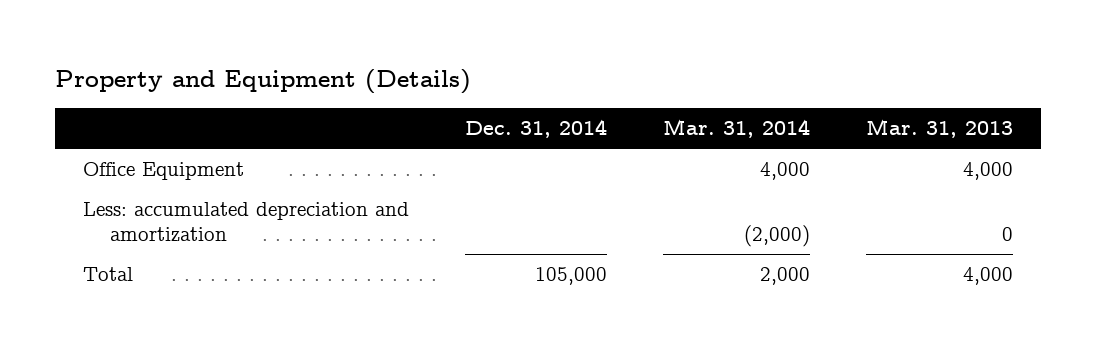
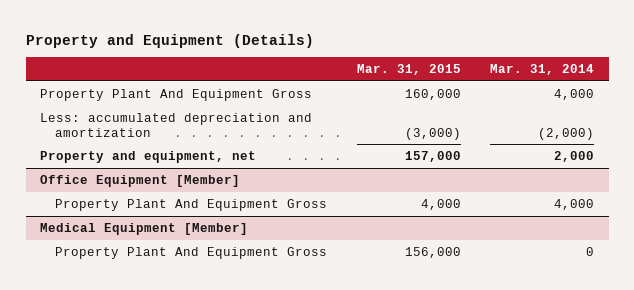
- | Dec. 31, 2014 | Mar. 31, 2014 | Mar. 31, 2013
+ | Mar. 31, 2015 | Mar. 31, 2014
- Office Equipment | | 4,000 | 4,000
+ Property Plant And Equipment Gross | 160,000 | 4,000
- Total | 105,000 | 2,000 | 4,000
+ Property and equipment, net | 157,000 | 2,000
+ Office Equipment [Member]
+ Property Plant And Equipment Gross | 4,000 | 4,000
+ Medical Equipment [Member]
+ Property Plant And Equipment Gross | 156,000 | 0

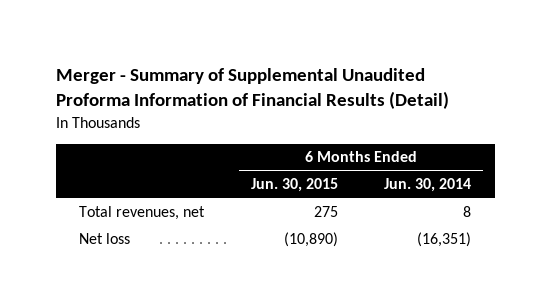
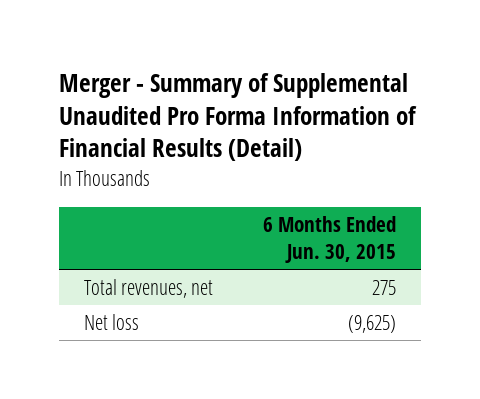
- Merger - Summary of Supplemental Unaudited Proforma Information of Financial Results (Detail)
+ Merger - Summary of Supplemental Unaudited Pro Forma Information of Financial Results (Detail)
- | 6 Months Ended Jun. 30, 2015 | 6 Months Ended Jun. 30, 2014
+ | 6 Months Ended Jun. 30, 2015
- Net loss | (10,890) | (16,351)
+ Net loss | (9,625)

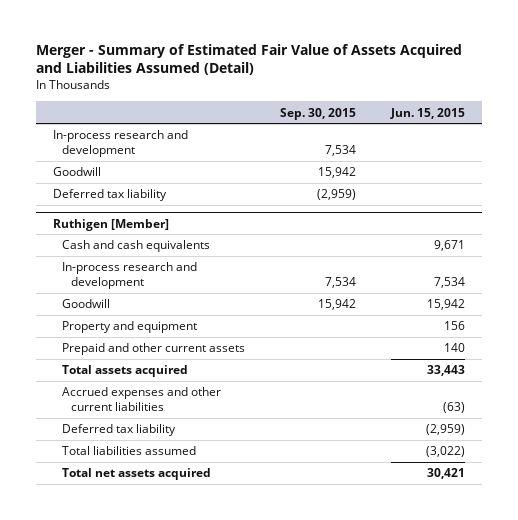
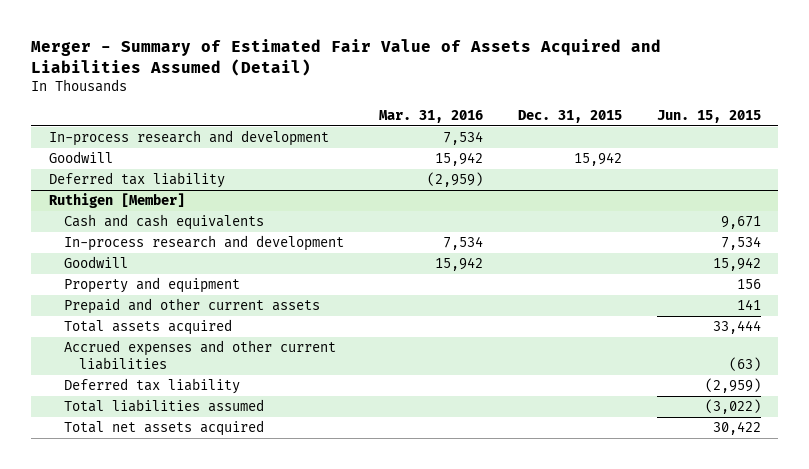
- | Sep. 30, 2015 | Jun. 15, 2015
+ | Mar. 31, 2016 | Dec. 31, 2015 | Jun. 15, 2015
@ Ruthigen [Member]
- Prepaid and other current assets | | 140
- Total assets acquired | | 33,443
+ Prepaid and other current assets | | | 141
+ Total assets acquired | | | 33,444
- Total net assets acquired | | 30,421
+ Total net assets acquired | | | 30,422

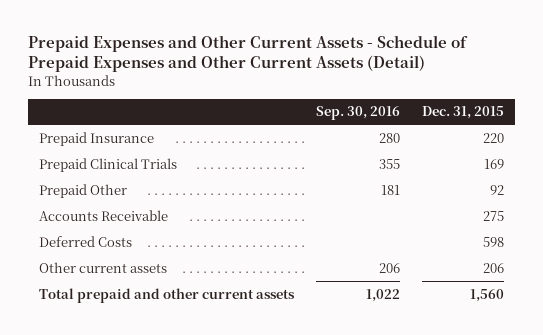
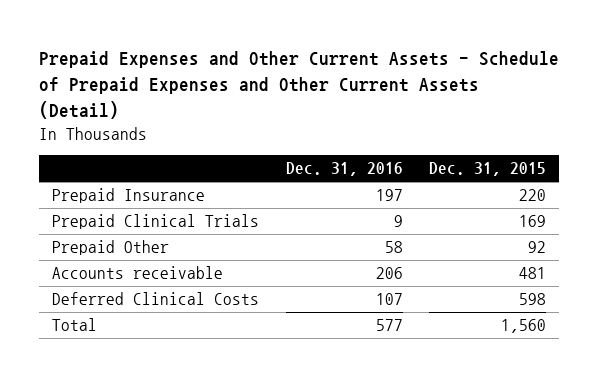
- | Sep. 30, 2016 | Dec. 31, 2015
+ | Dec. 31, 2016 | Dec. 31, 2015
- Accounts Receivable | | 275
- Deferred Costs | | 598
- Other current assets | 206 | 206
- Total prepaid and other current assets | 1,022 | 1,560
+ Accounts receivable | 206 | 481
+ Deferred Clinical Costs | 107 | 598
+ Total | 577 | 1,560

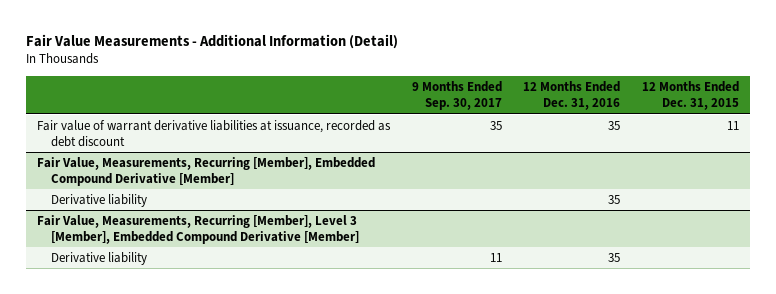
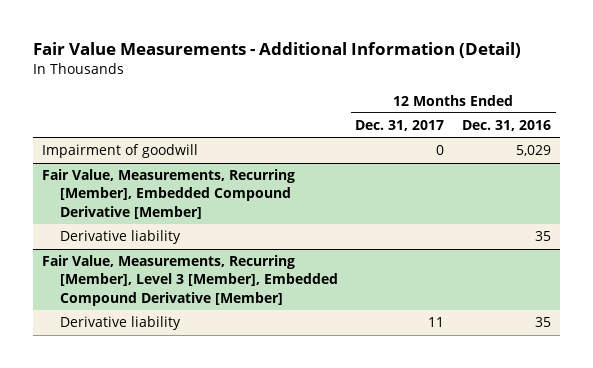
- | 9 Months Ended Sep. 30, 2017 | 12 Months Ended Dec. 31, 2016 | 12 Months Ended Dec. 31, 2015
+ | 12 Months Ended Dec. 31, 2017 | 12 Months Ended Dec. 31, 2016
- Fair value of warrant derivative liabilities at issuance, recorded as debt discount | 35 | 35 | 11
+ Impairment of goodwill | 0 | 5,029

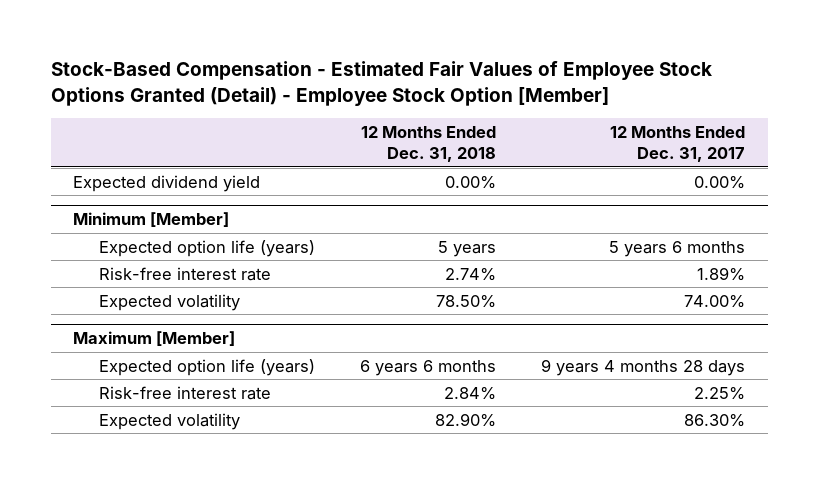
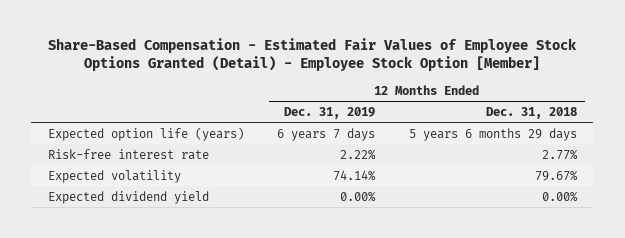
- Stock-Based Compensation - Estimated Fair Values of Employee Stock Options Granted (Detail) - Employee Stock Option [Member]
+ Share-Based Compensation - Estimated Fair Values of Employee Stock Options Granted (Detail) - Employee Stock Option [Member]
- | 12 Months Ended Dec. 31, 2018 | 12 Months Ended Dec. 31, 2017
+ | 12 Months Ended Dec. 31, 2019 | 12 Months Ended Dec. 31, 2018
+ Expected option life (years) | 6 years 7 days | 5 years 6 months 29 days
+ Risk-free interest rate | 2.22% | 2.77%
+ Expected volatility | 74.14% | 79.67%
- Minimum [Member]
- Expected option life (years) | 5 years | 5 years 6 months
- Risk-free interest rate | 2.74% | 1.89%
- Expected volatility | 78.50% | 74.00%
- Maximum [Member]
- Expected option life (years) | 6 years 6 months | 9 years 4 months 28 days
- Risk-free interest rate | 2.84% | 2.25%
- Expected volatility | 82.90% | 86.30%

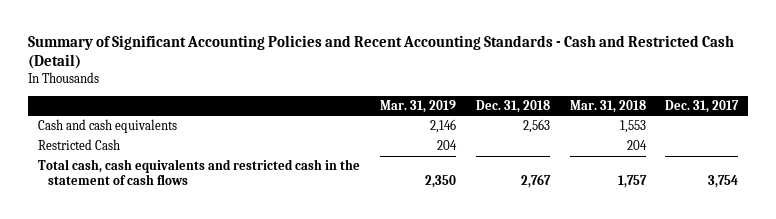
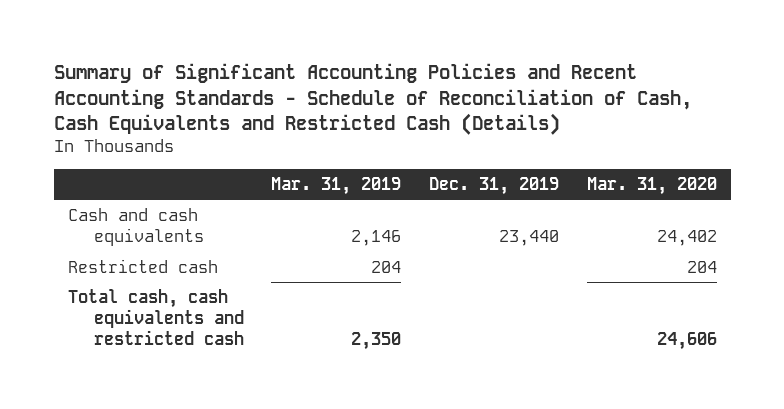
- Summary of Significant Accounting Policies and Recent Accounting Standards - Cash and Restricted Cash (Detail)
+ Summary of Significant Accounting Policies and Recent Accounting Standards - Schedule of Reconciliation of Cash, Cash Equivalents and Restricted Cash (Details)
- | Mar. 31, 2019 | Dec. 31, 2018 | Mar. 31, 2018 | Dec. 31, 2017
+ | Mar. 31, 2019 | Dec. 31, 2019 | Mar. 31, 2020
- Restricted Cash | 204 | | 204 |
- Total cash, cash equivalents and restricted cash in the statement of cash flows | 2,350 | 2,767 | 1,757 | 3,754
+ Restricted cash | 204 | | 204
+ Total cash, cash equivalents and restricted cash | 2,350 | | 24,606

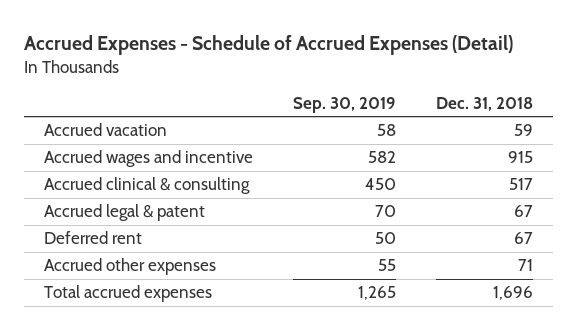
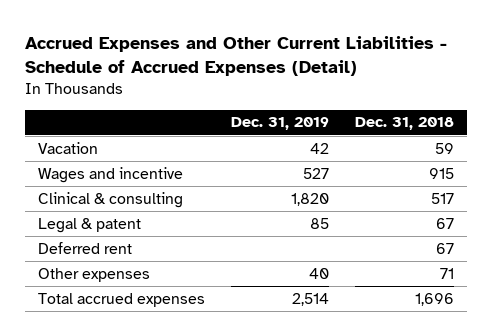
- Accrued Expenses - Schedule of Accrued Expenses (Detail)
+ Accrued Expenses and Other Current Liabilities - Schedule of Accrued Expenses (Detail)
- | Sep. 30, 2019 | Dec. 31, 2018
+ | Dec. 31, 2019 | Dec. 31, 2018
- Accrued vacation | 58 | 59
- Accrued wages and incentive | 582 | 915
- Accrued clinical & consulting | 450 | 517
- Accrued legal & patent | 70 | 67
+ Vacation | 42 | 59
+ Wages and incentive | 527 | 915
+ Clinical & consulting | 1,820 | 517
+ Legal & patent | 85 | 67
- Accrued other expenses | 55 | 71
+ Other expenses | 40 | 71

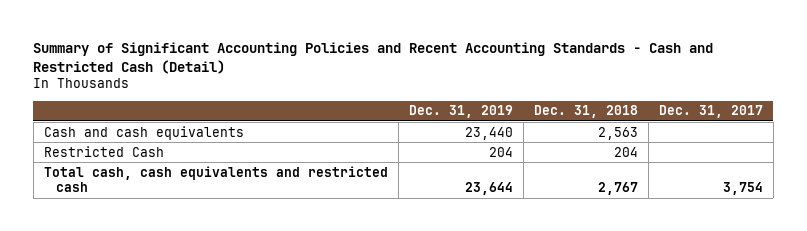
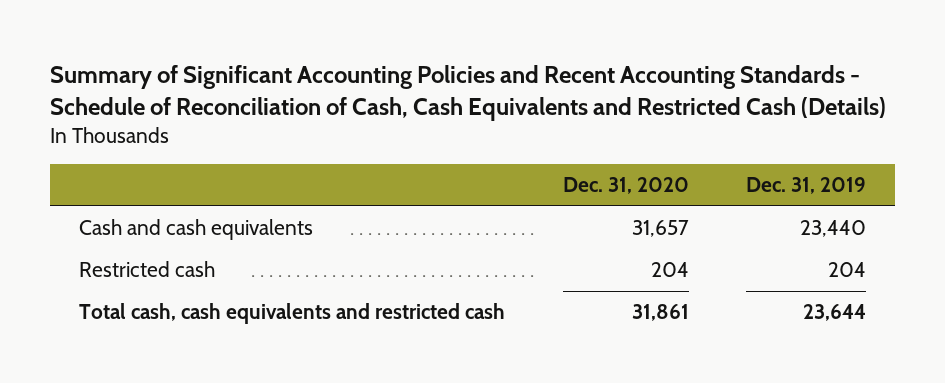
- Summary of Significant Accounting Policies and Recent Accounting Standards - Cash and Restricted Cash (Detail)
+ Summary of Significant Accounting Policies and Recent Accounting Standards - Schedule of Reconciliation of Cash, Cash Equivalents and Restricted Cash (Details)
- | Dec. 31, 2019 | Dec. 31, 2018 | Dec. 31, 2017
+ | Dec. 31, 2020 | Dec. 31, 2019
- Restricted Cash | 204 | 204 |
+ Restricted cash | 204 | 204

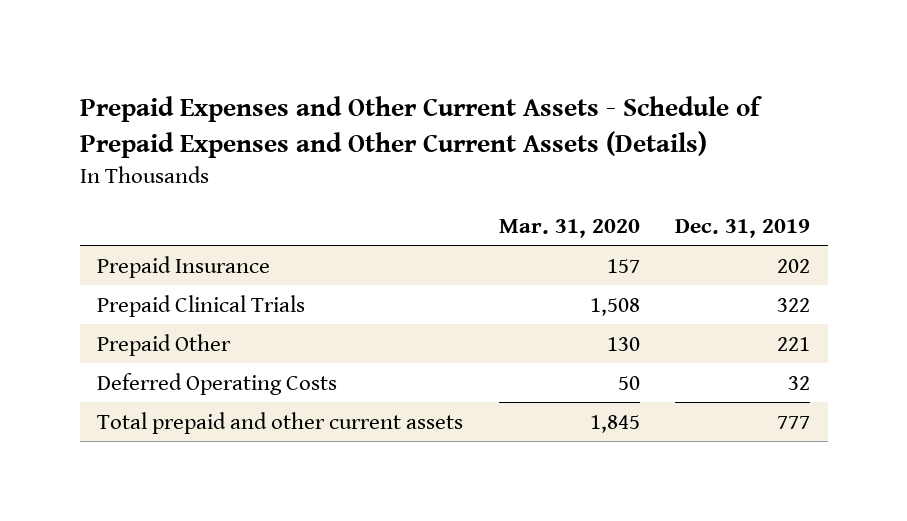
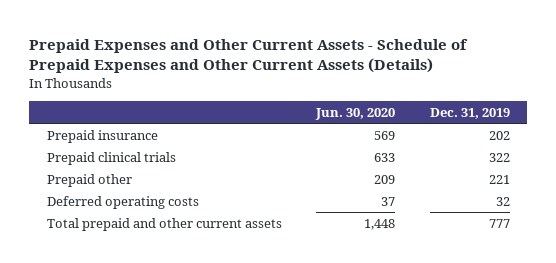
- | Mar. 31, 2020 | Dec. 31, 2019
+ | Jun. 30, 2020 | Dec. 31, 2019
- Prepaid Insurance | 157 | 202
- Prepaid Clinical Trials | 1,508 | 322
- Prepaid Other | 130 | 221
- Deferred Operating Costs | 50 | 32
+ Prepaid insurance | 569 | 202
+ Prepaid clinical trials | 633 | 322
+ Prepaid other | 209 | 221
+ Deferred operating costs | 37 | 32

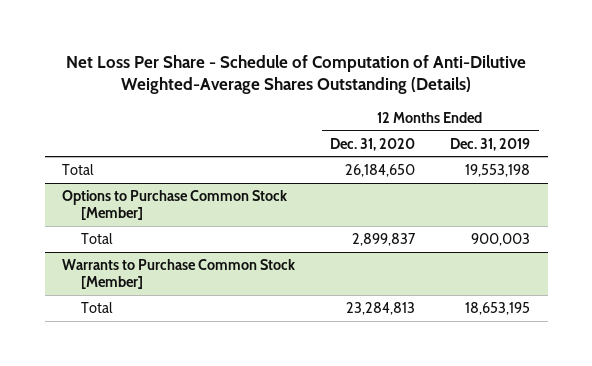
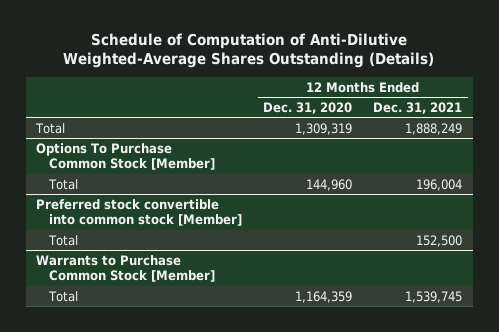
- Net Loss Per Share - Schedule of Computation of Anti-Dilutive Weighted-Average Shares Outstanding (Details)
+ Schedule of Computation of Anti-Dilutive Weighted-Average Shares Outstanding (Details)
- | 12 Months Ended Dec. 31, 2020 | 12 Months Ended Dec. 31, 2019
+ | 12 Months Ended Dec. 31, 2020 | 12 Months Ended Dec. 31, 2021
- Total | 26,184,650 | 19,553,198
- Options to Purchase Common Stock [Member]
- Total | 2,899,837 | 900,003
+ Total | 1,309,319 | 1,888,249
+ Options To Purchase Common Stock [Member]
+ Total | 144,960 | 196,004
+ Preferred stock convertible into common stock [Member]
+ Total | | 152,500
@ Warrants to Purchase Common Stock [Member]
- Total | 23,284,813 | 18,653,195
+ Total | 1,164,359 | 1,539,745

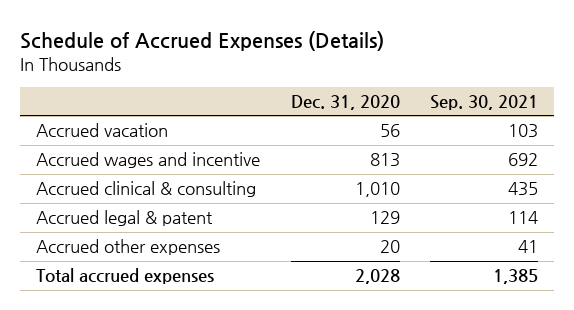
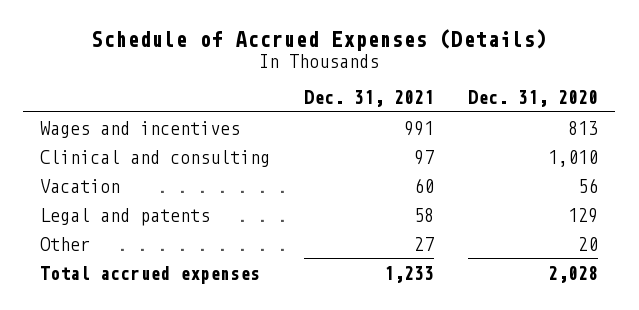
- | Dec. 31, 2020 | Sep. 30, 2021
+ | Dec. 31, 2021 | Dec. 31, 2020
- Accrued vacation | 56 | 103
- Accrued wages and incentive | 813 | 692
- Accrued clinical & consulting | 1,010 | 435
- Accrued legal & patent | 129 | 114
- Accrued other expenses | 20 | 41
+ Wages and incentives | 991 | 813
+ Clinical and consulting | 97 | 1,010
+ Vacation | 60 | 56
+ Legal and patents | 58 | 129
+ Other | 27 | 20

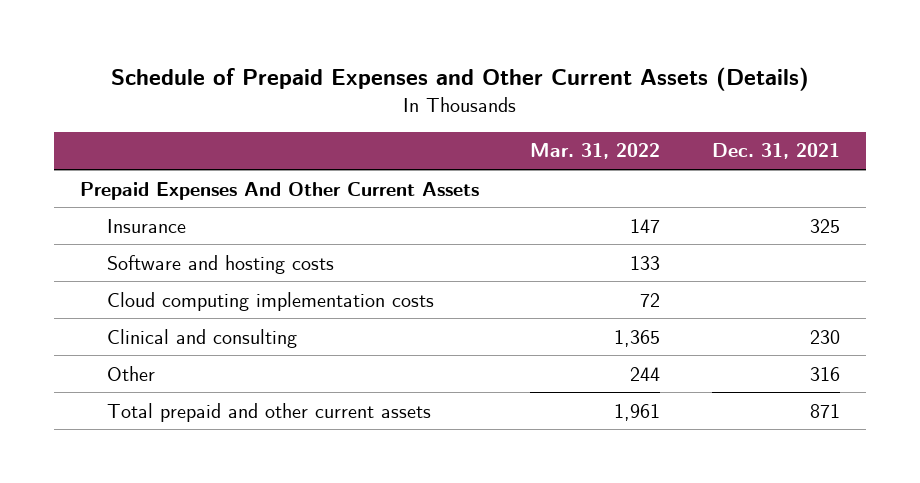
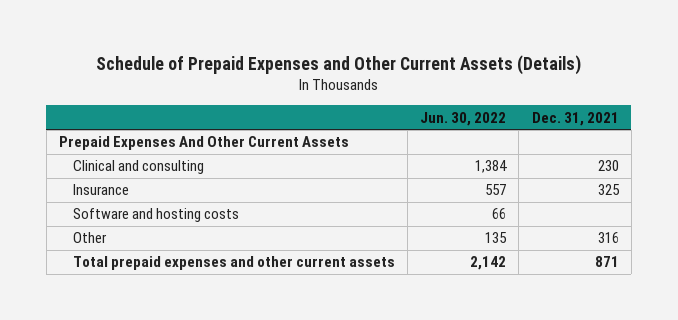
- | Mar. 31, 2022 | Dec. 31, 2021
+ | Jun. 30, 2022 | Dec. 31, 2021
moved up: Clinical and consulting | 1,384 | 230
- Cloud computing implementation costs | 72 |
- Total prepaid and other current assets | 1,961 | 871
+ Total prepaid expenses and other current assets | 2,142 | 871

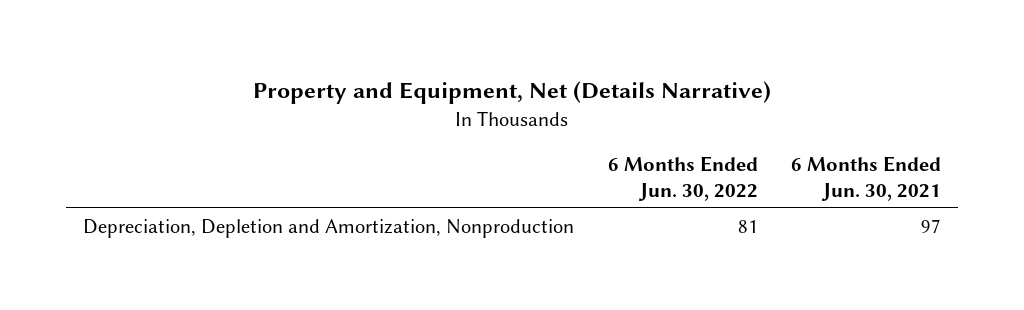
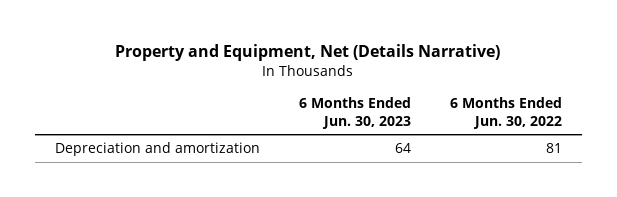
- | 6 Months Ended Jun. 30, 2022 | 6 Months Ended Jun. 30, 2021
+ | 6 Months Ended Jun. 30, 2023 | 6 Months Ended Jun. 30, 2022
- Depreciation, Depletion and Amortization, Nonproduction | 81 | 97
+ Depreciation and amortization | 64 | 81

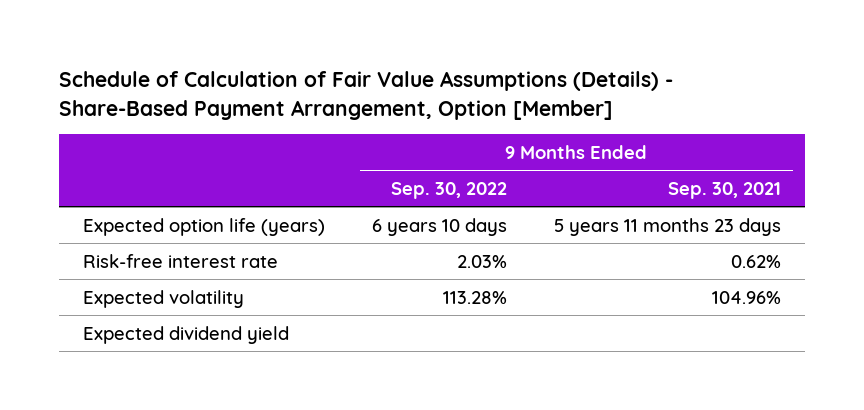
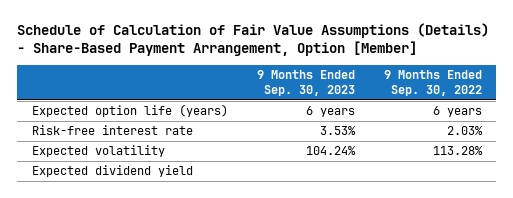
- | 9 Months Ended Sep. 30, 2022 | 9 Months Ended Sep. 30, 2021
+ | 9 Months Ended Sep. 30, 2023 | 9 Months Ended Sep. 30, 2022
- Expected option life (years) | 6 years 10 days | 5 years 11 months 23 days
+ Expected option life (years) | 6 years | 6 years

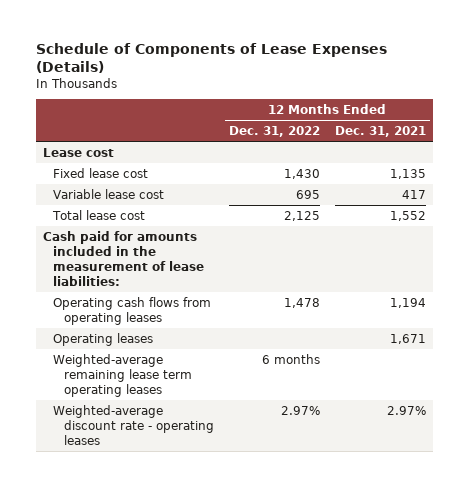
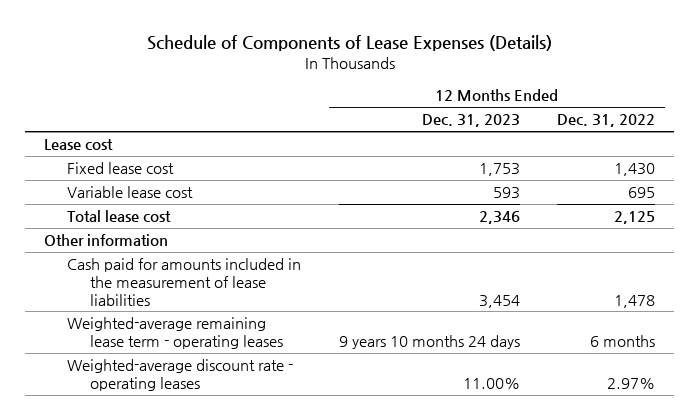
- | 12 Months Ended Dec. 31, 2022 | 12 Months Ended Dec. 31, 2021
+ | 12 Months Ended Dec. 31, 2023 | 12 Months Ended Dec. 31, 2022
- Cash paid for amounts included in the measurement of lease liabilities:
- Operating cash flows from operating leases | 1,478 | 1,194
- Operating leases | | 1,671
- Weighted-average remaining lease term operating leases | 6 months |
+ Other information
+ Cash paid for amounts included in the measurement of lease liabilities | 3,454 | 1,478
+ Weighted-average remaining lease term - operating leases | 9 years 10 months 24 days | 6 months

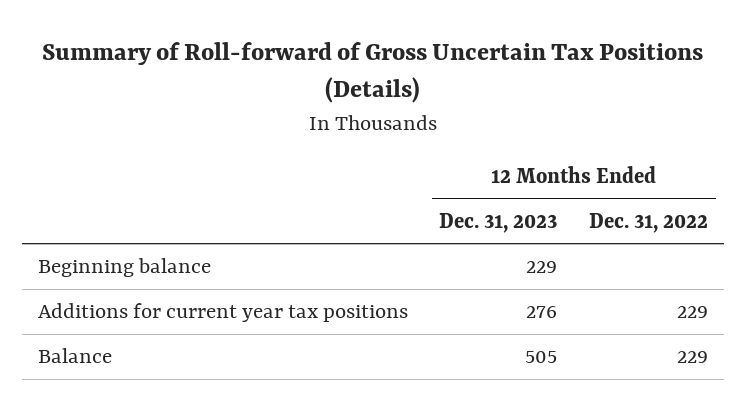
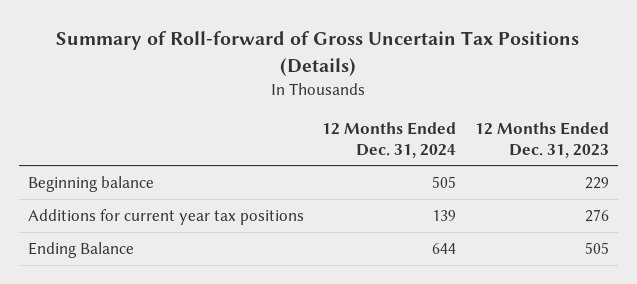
- | 12 Months Ended Dec. 31, 2023 | 12 Months Ended Dec. 31, 2022
+ | 12 Months Ended Dec. 31, 2024 | 12 Months Ended Dec. 31, 2023
- Balance | 505 | 229
+ Ending Balance | 644 | 505

